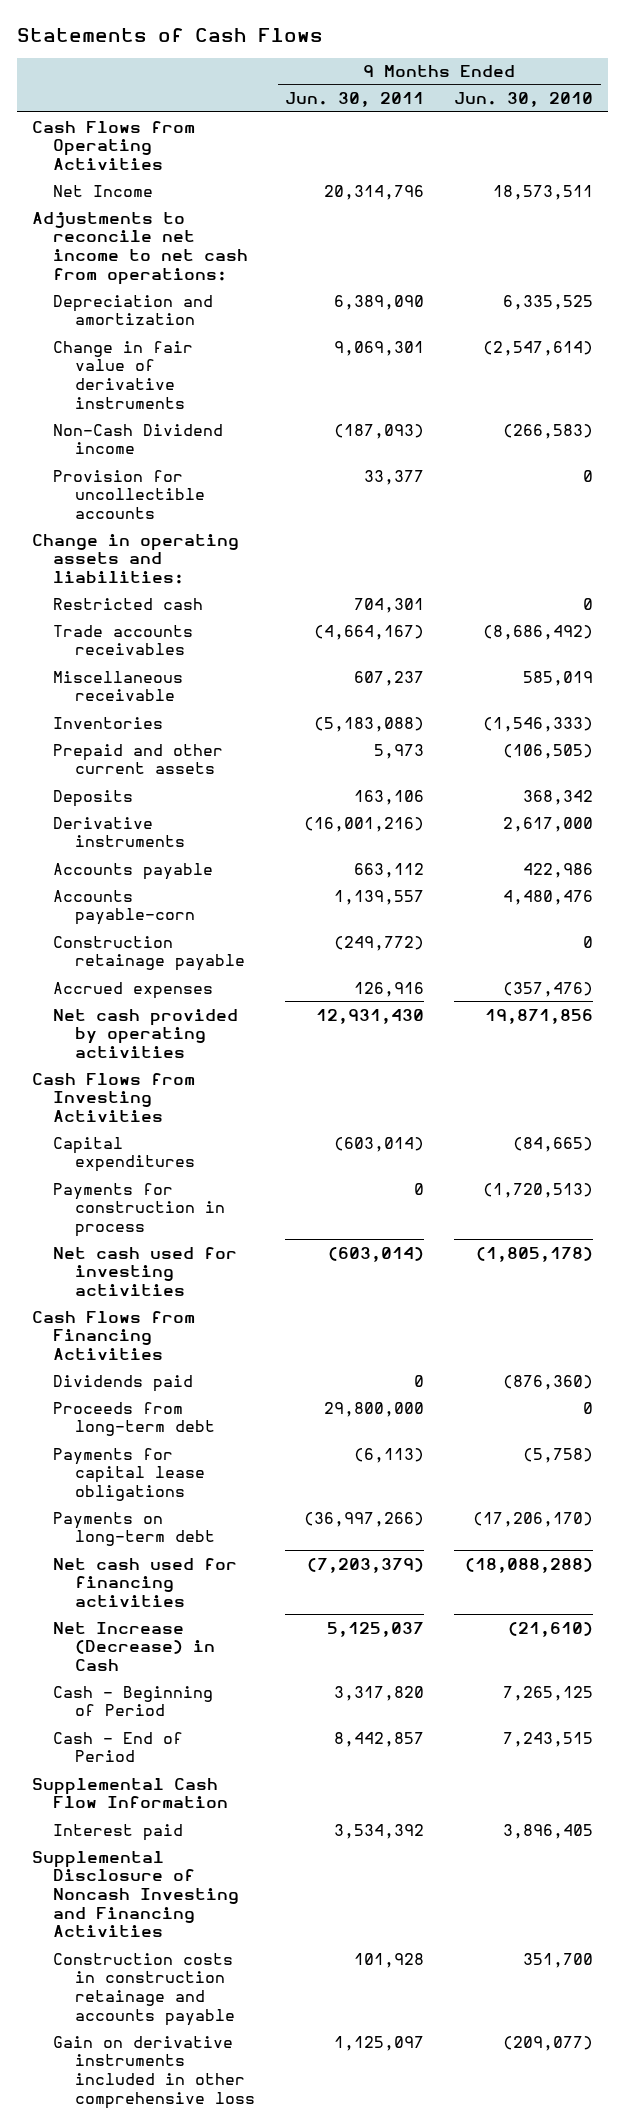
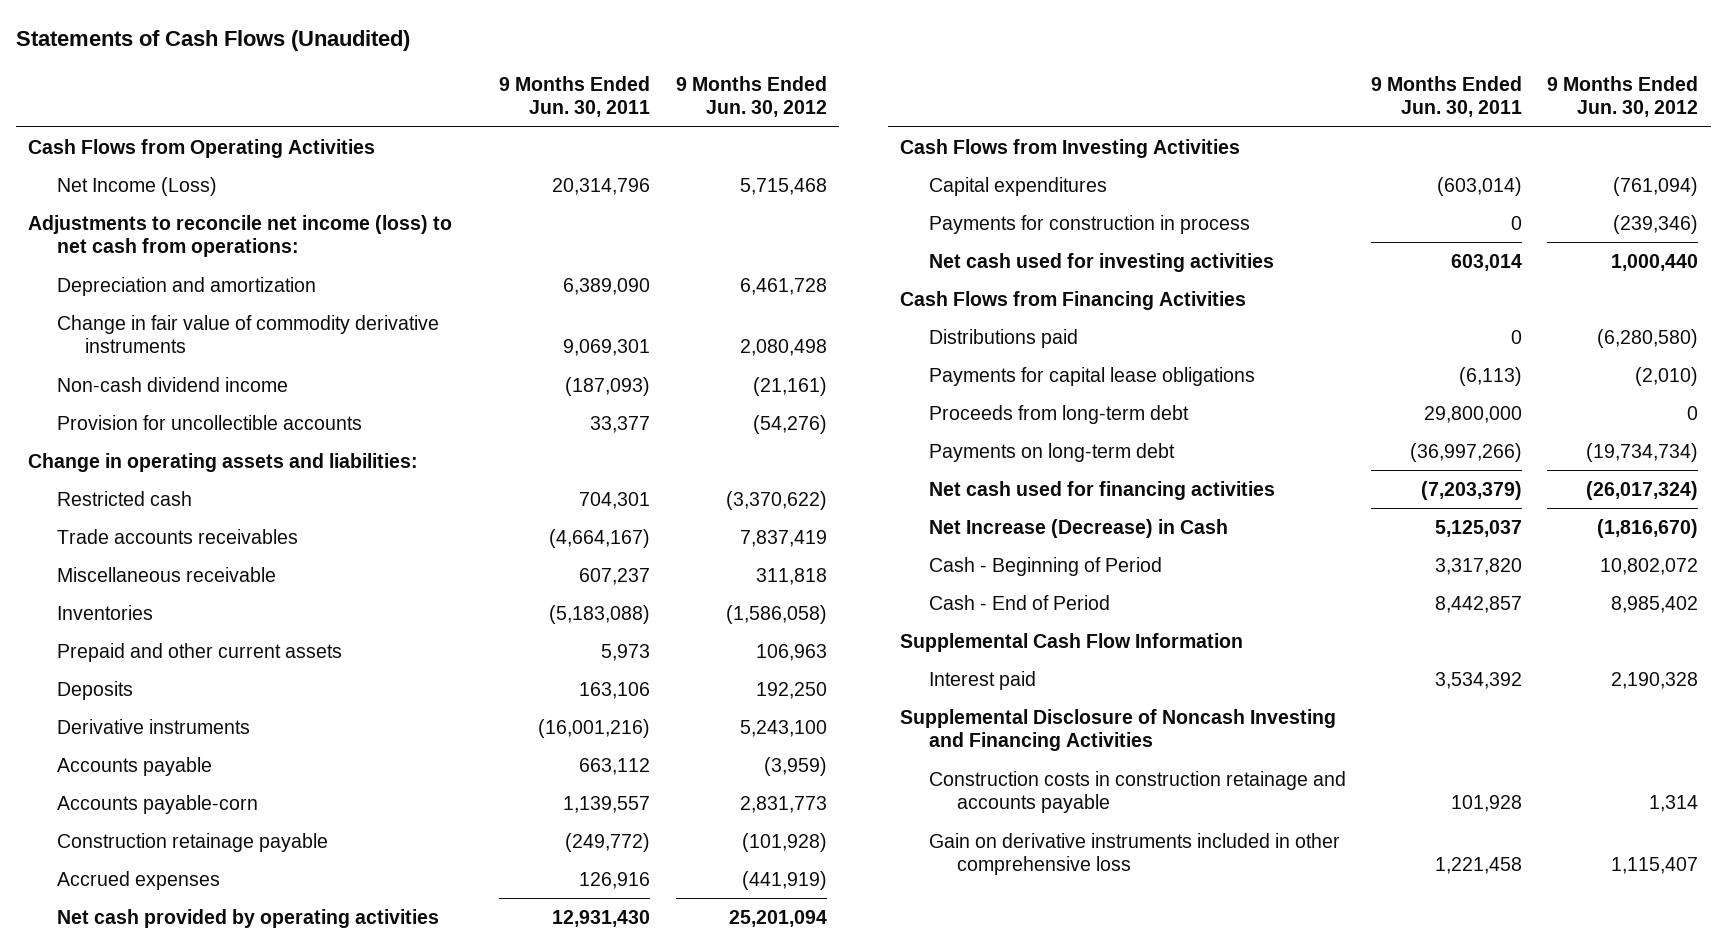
- Statements of Cash Flows
+ Statements of Cash Flows (Unaudited)
- | 9 Months Ended Jun. 30, 2011 | 9 Months Ended Jun. 30, 2010
+ | 9 Months Ended Jun. 30, 2011 | 9 Months Ended Jun. 30, 2012
- Net Income | 20,314,796 | 18,573,511
- Adjustments to reconcile net income to net cash from operations:
+ Net Income (Loss) | 20,314,796 | 5,715,468
+ Adjustments to reconcile net income (loss) to net cash from operations:
- Change in fair value of derivative instruments | 9,069,301 | (2,547,614)
- Non-Cash Dividend income | (187,093) | (266,583)
+ Change in fair value of commodity derivative instruments | 9,069,301 | 2,080,498
+ Non-cash dividend income | (187,093) | (21,161)
- Net cash used for investing activities | (603,014) | (1,805,178)
+ Net cash used for investing activities | 603,014 | 1,000,440
- Dividends paid | 0 | (876,360)
+ Distributions paid | 0 | (6,280,580)
moved down: Proceeds from long-term debt | 29,800,000 | 0
- Gain on derivative instruments included in other comprehensive loss | 1,125,097 | (209,077)
+ Gain on derivative instruments included in other comprehensive loss | 1,221,458 | 1,115,407

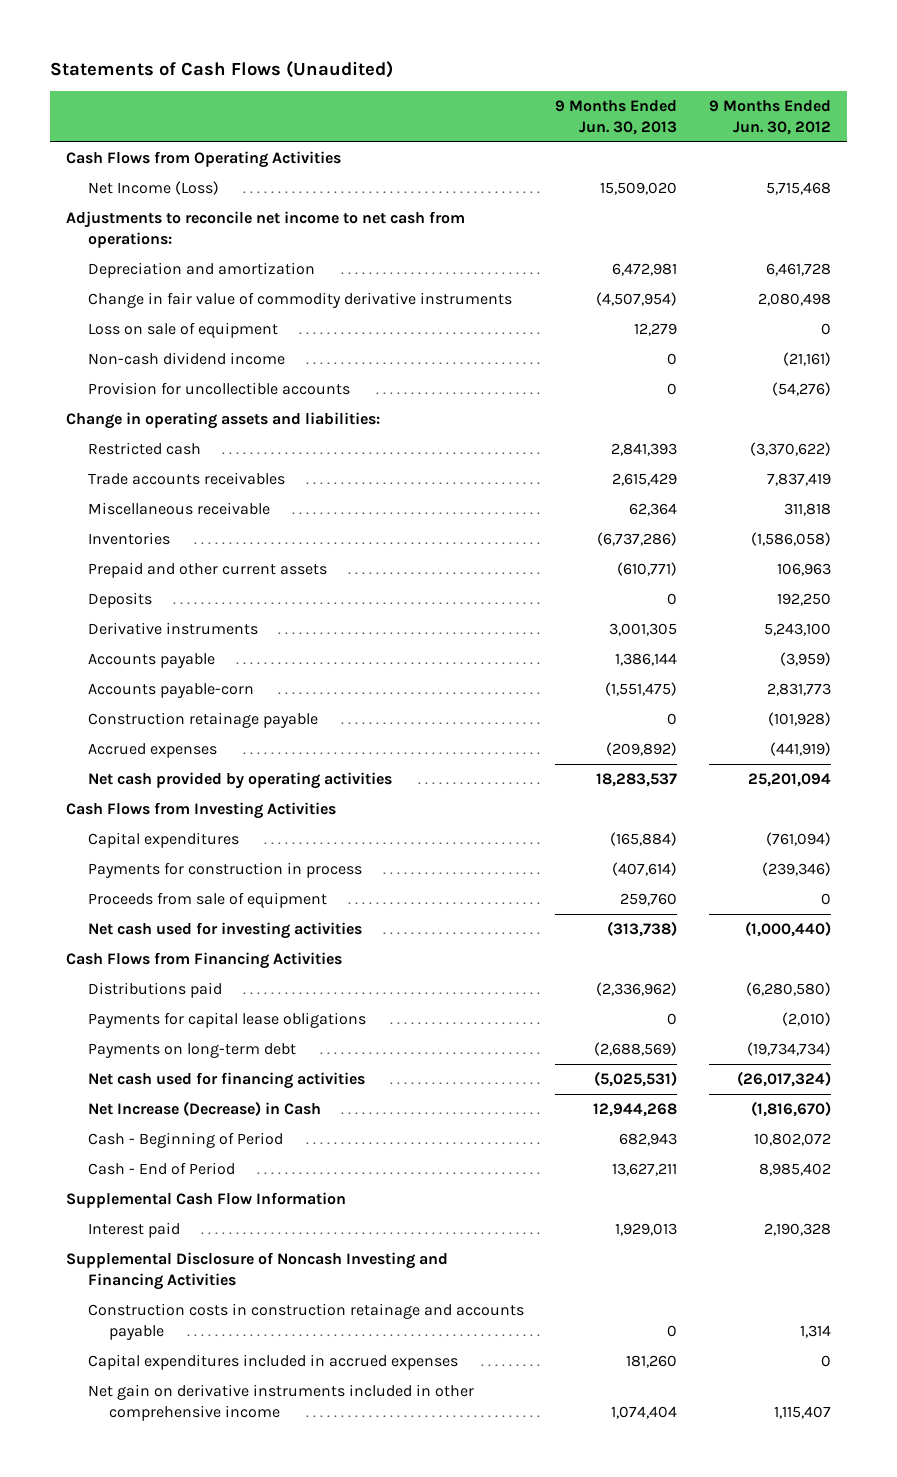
- | 9 Months Ended Jun. 30, 2011 | 9 Months Ended Jun. 30, 2012
+ | 9 Months Ended Jun. 30, 2013 | 9 Months Ended Jun. 30, 2012
- Adjustments to reconcile net income (loss) to net cash from operations:
+ Adjustments to reconcile net income to net cash from operations:
+ Loss on sale of equipment | 12,279 | 0
- Net cash used for investing activities | 603,014 | 1,000,440
+ Proceeds from sale of equipment | 259,760 | 0
+ Net cash used for investing activities | (313,738) | (1,000,440)
- Proceeds from long-term debt | 29,800,000 | 0
- Gain on derivative instruments included in other comprehensive loss | 1,221,458 | 1,115,407
+ Capital expenditures included in accrued expenses | 181,260 | 0
+ Net gain on derivative instruments included in other comprehensive income | 1,074,404 | 1,115,407

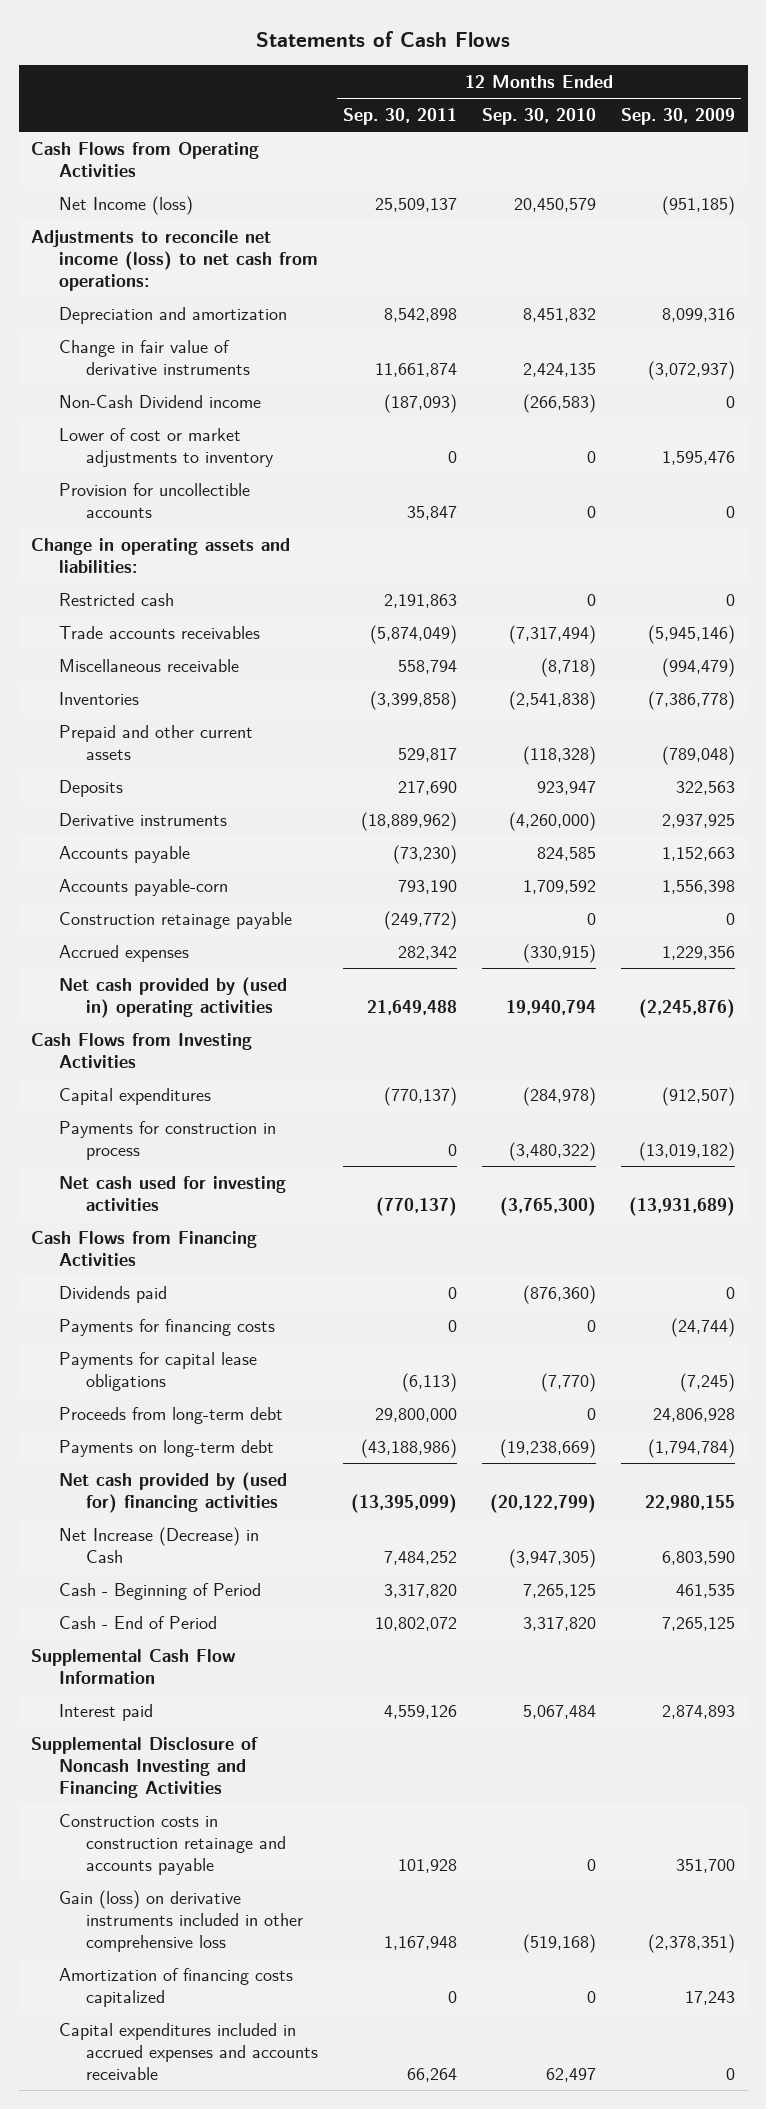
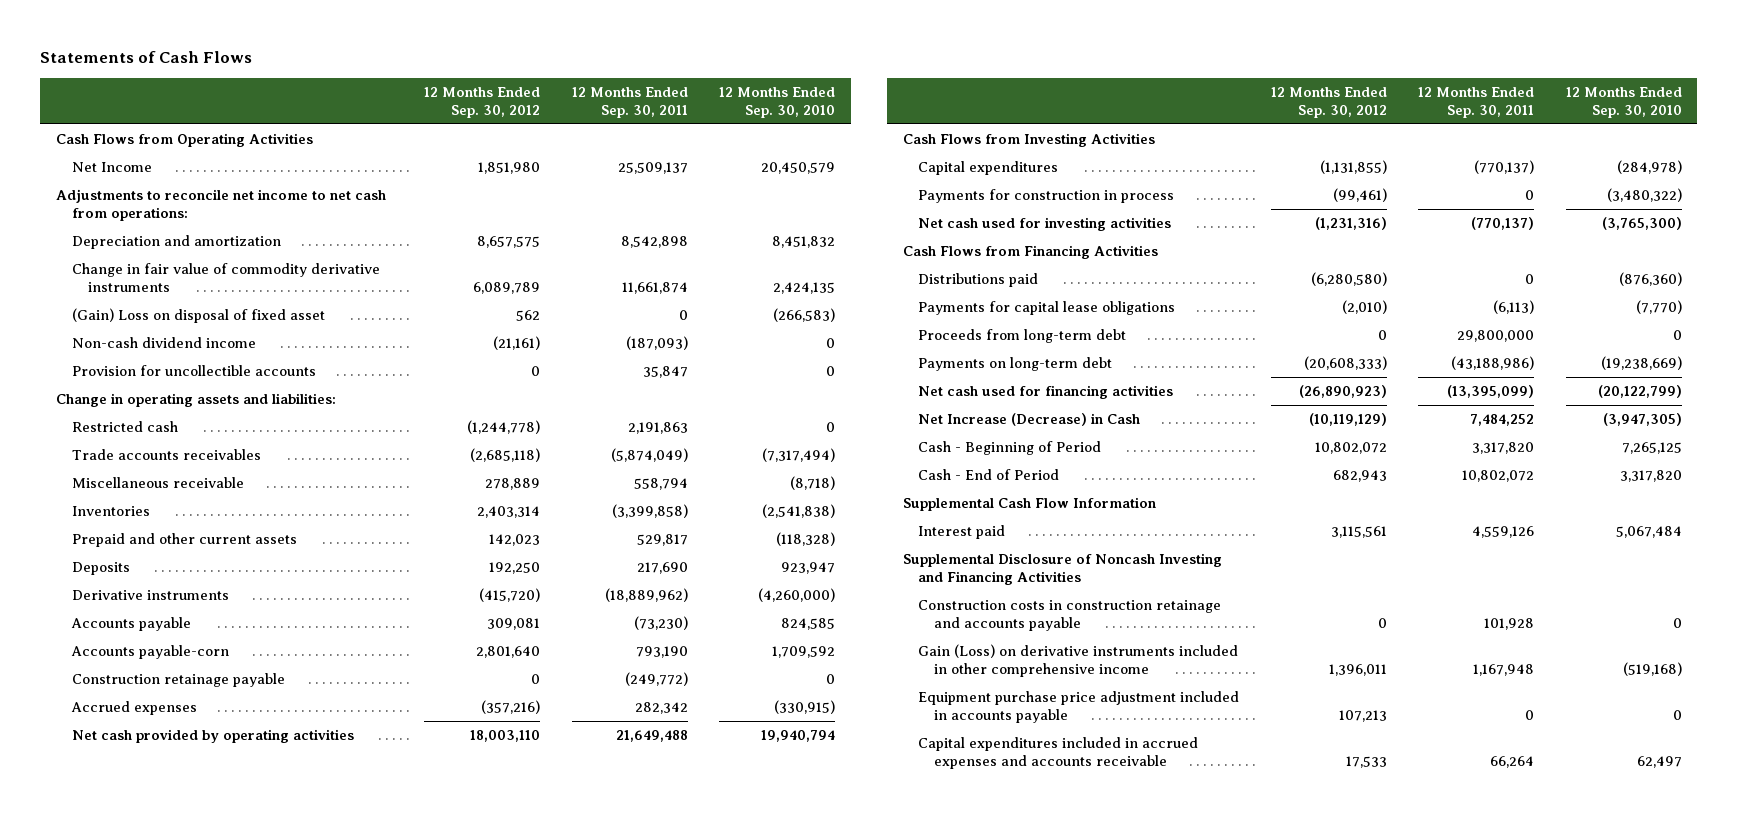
- | 12 Months Ended Sep. 30, 2011 | 12 Months Ended Sep. 30, 2010 | 12 Months Ended Sep. 30, 2009
+ | 12 Months Ended Sep. 30, 2012 | 12 Months Ended Sep. 30, 2011 | 12 Months Ended Sep. 30, 2010
- Net Income (loss) | 25,509,137 | 20,450,579 | (951,185)
- Adjustments to reconcile net income (loss) to net cash from operations:
+ Net Income | 1,851,980 | 25,509,137 | 20,450,579
+ Adjustments to reconcile net income to net cash from operations:
- Change in fair value of derivative instruments | 11,661,874 | 2,424,135 | (3,072,937)
- Non-Cash Dividend income | (187,093) | (266,583) | 0
- Lower of cost or market adjustments to inventory | 0 | 0 | 1,595,476
+ Change in fair value of commodity derivative instruments | 6,089,789 | 11,661,874 | 2,424,135
+ (Gain) Loss on disposal of fixed asset | 562 | 0 | (266,583)
+ Non-cash dividend income | (21,161) | (187,093) | 0
- Net cash provided by (used in) operating activities | 21,649,488 | 19,940,794 | (2,245,876)
+ Net cash provided by operating activities | 18,003,110 | 21,649,488 | 19,940,794
- Dividends paid | 0 | (876,360) | 0
- Payments for financing costs | 0 | 0 | (24,744)
+ Distributions paid | (6,280,580) | 0 | (876,360)
- Net cash provided by (used for) financing activities | (13,395,099) | (20,122,799) | 22,980,155
+ Net cash used for financing activities | (26,890,923) | (13,395,099) | (20,122,799)
- Gain (loss) on derivative instruments included in other comprehensive loss | 1,167,948 | (519,168) | (2,378,351)
- Amortization of financing costs capitalized | 0 | 0 | 17,243
+ Gain (Loss) on derivative instruments included in other comprehensive income | 1,396,011 | 1,167,948 | (519,168)
+ Equipment purchase price adjustment included in accounts payable | 107,213 | 0 | 0

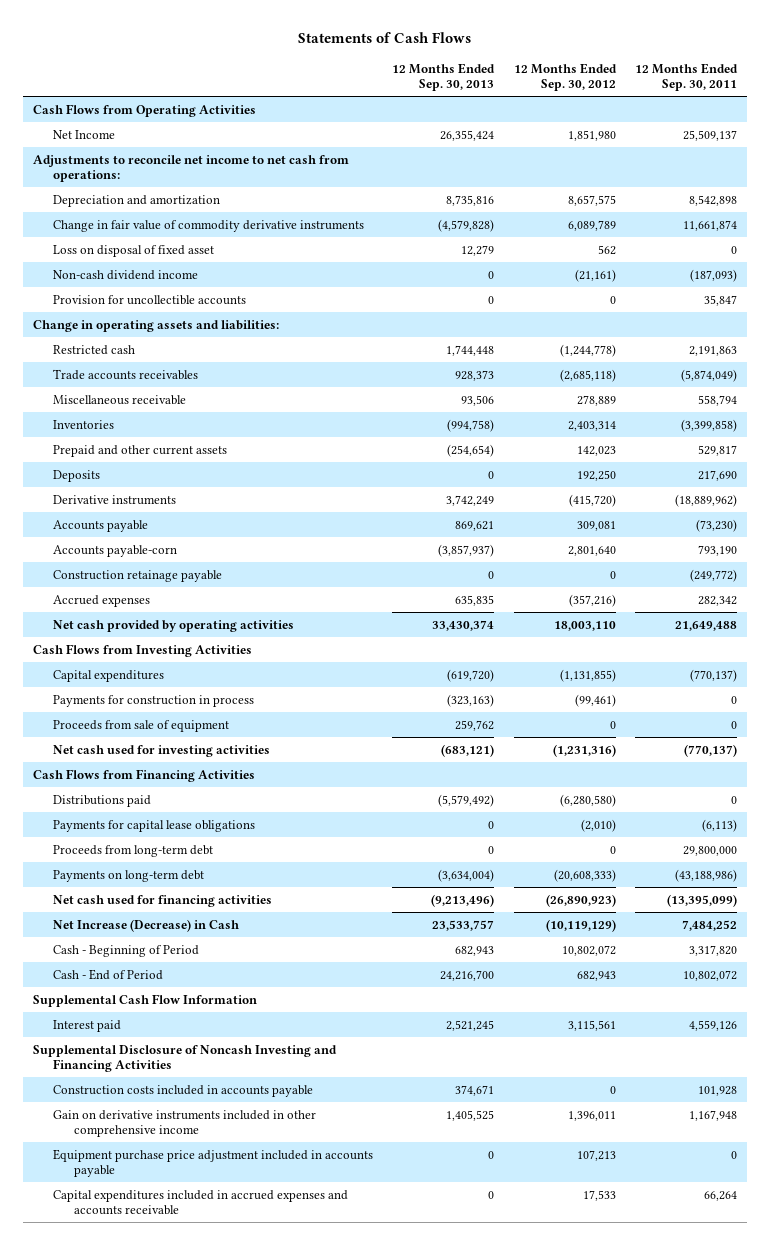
- | 12 Months Ended Sep. 30, 2012 | 12 Months Ended Sep. 30, 2011 | 12 Months Ended Sep. 30, 2010
+ | 12 Months Ended Sep. 30, 2013 | 12 Months Ended Sep. 30, 2012 | 12 Months Ended Sep. 30, 2011
- (Gain) Loss on disposal of fixed asset | 562 | 0 | (266,583)
+ Loss on disposal of fixed asset | 12,279 | 562 | 0
+ Proceeds from sale of equipment | 259,762 | 0 | 0
- Construction costs in construction retainage and accounts payable | 0 | 101,928 | 0
- Gain (Loss) on derivative instruments included in other comprehensive income | 1,396,011 | 1,167,948 | (519,168)
+ Construction costs included in accounts payable | 374,671 | 0 | 101,928
+ Gain on derivative instruments included in other comprehensive income | 1,405,525 | 1,396,011 | 1,167,948

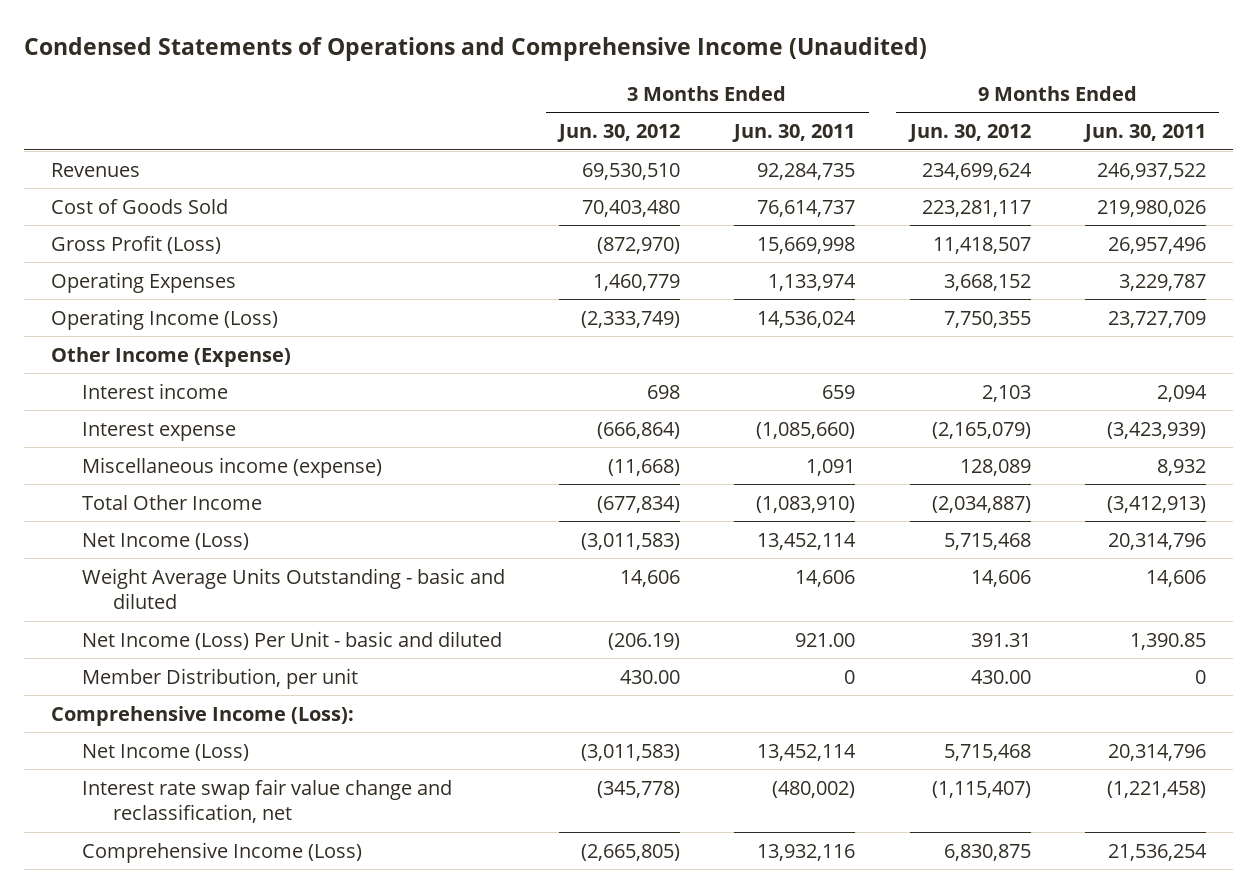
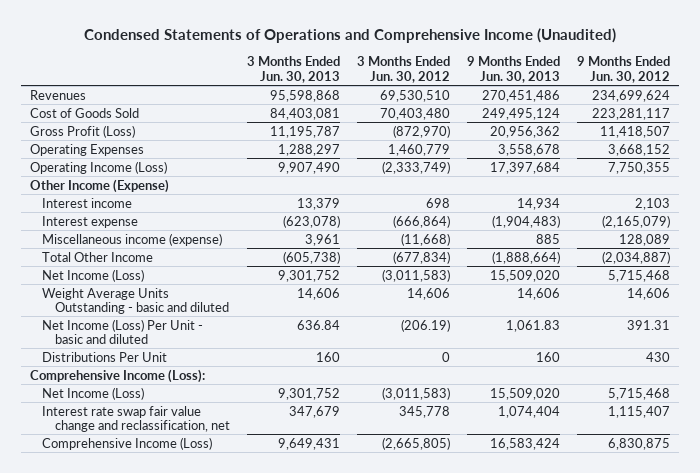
- | 3 Months Ended Jun. 30, 2012 | 3 Months Ended Jun. 30, 2011 | 9 Months Ended Jun. 30, 2012 | 9 Months Ended Jun. 30, 2011
+ | 3 Months Ended Jun. 30, 2013 | 3 Months Ended Jun. 30, 2012 | 9 Months Ended Jun. 30, 2013 | 9 Months Ended Jun. 30, 2012
- Member Distribution, per unit | 430.00 | 0 | 430.00 | 0
+ Distributions Per Unit | 160 | 0 | 160 | 430
- Interest rate swap fair value change and reclassification, net | (345,778) | (480,002) | (1,115,407) | (1,221,458)
+ Interest rate swap fair value change and reclassification, net | 347,679 | 345,778 | 1,074,404 | 1,115,407

